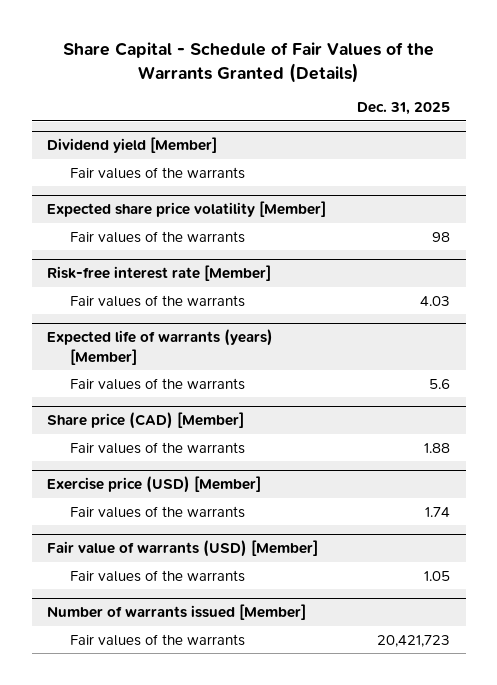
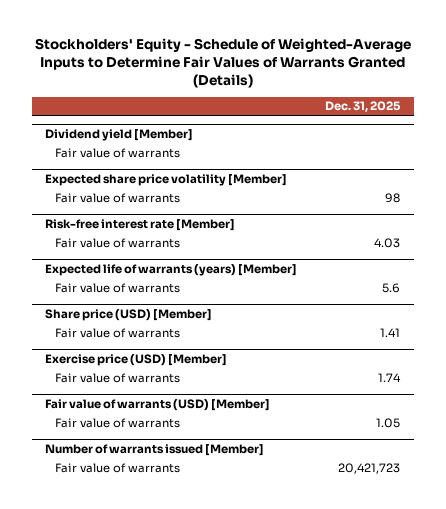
- Share Capital - Schedule of Fair Values of the Warrants Granted (Details)
+ Stockholders' Equity - Schedule of Weighted-Average Inputs to Determine Fair Values of Warrants Granted (Details)
@ Dividend yield [Member]
- Fair values of the warrants
+ Fair value of warrants
@ Expected share price volatility [Member]
- Fair values of the warrants | 98
+ Fair value of warrants | 98
@ Risk-free interest rate [Member]
- Fair values of the warrants | 4.03
+ Fair value of warrants | 4.03
@ Expected life of warrants (years) [Member]
- Fair values of the warrants | 5.6
- Share price (CAD) [Member]
- Fair values of the warrants | 1.88
@ Expected life of warrants (years) [Member]
+ Fair value of warrants | 5.6
+ Share price (USD) [Member]
+ Fair value of warrants | 1.41
@ Exercise price (USD) [Member]
- Fair values of the warrants | 1.74
+ Fair value of warrants | 1.74
@ Fair value of warrants (USD) [Member]
- Fair values of the warrants | 1.05
+ Fair value of warrants | 1.05
@ Number of warrants issued [Member]
- Fair values of the warrants | 20,421,723
+ Fair value of warrants | 20,421,723

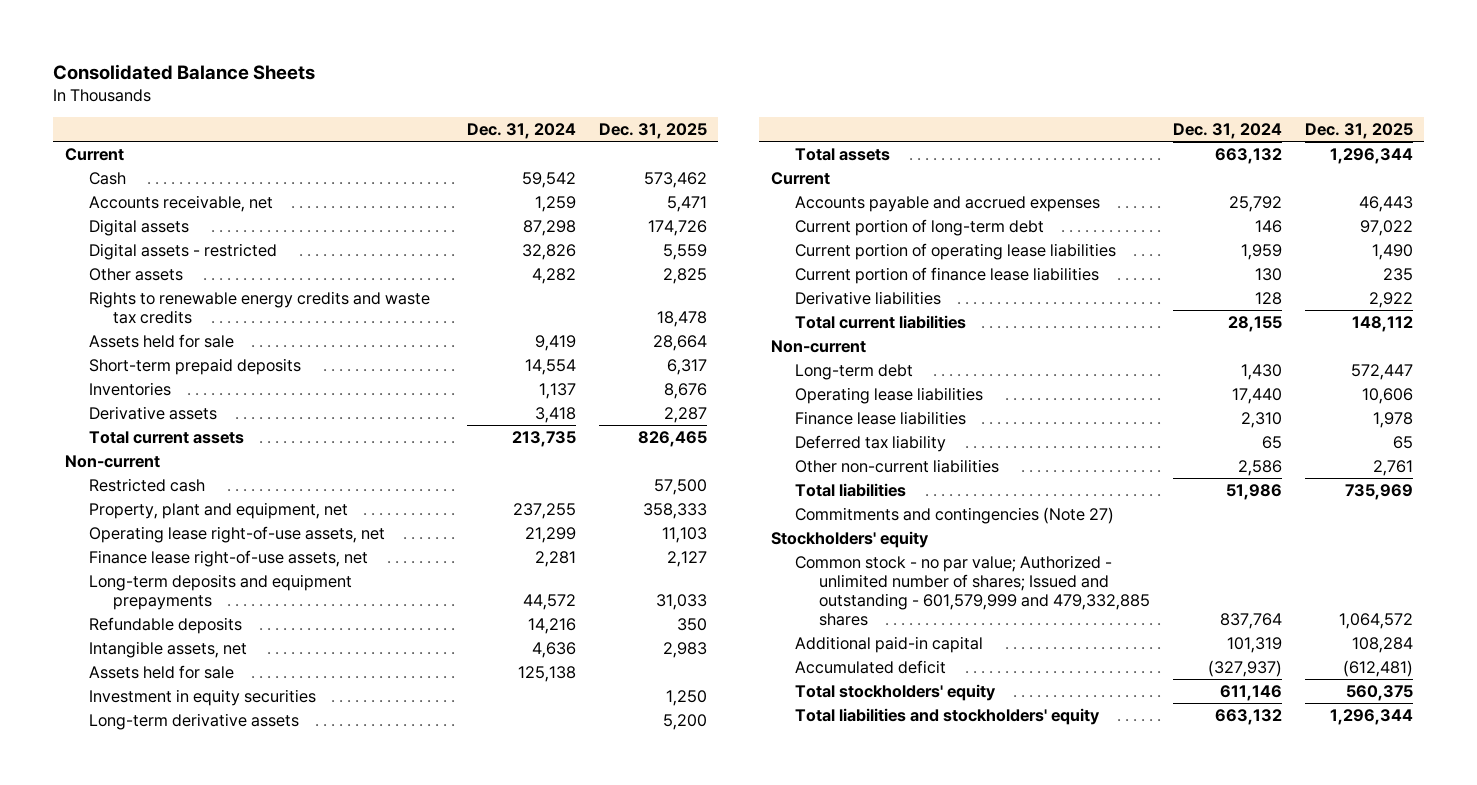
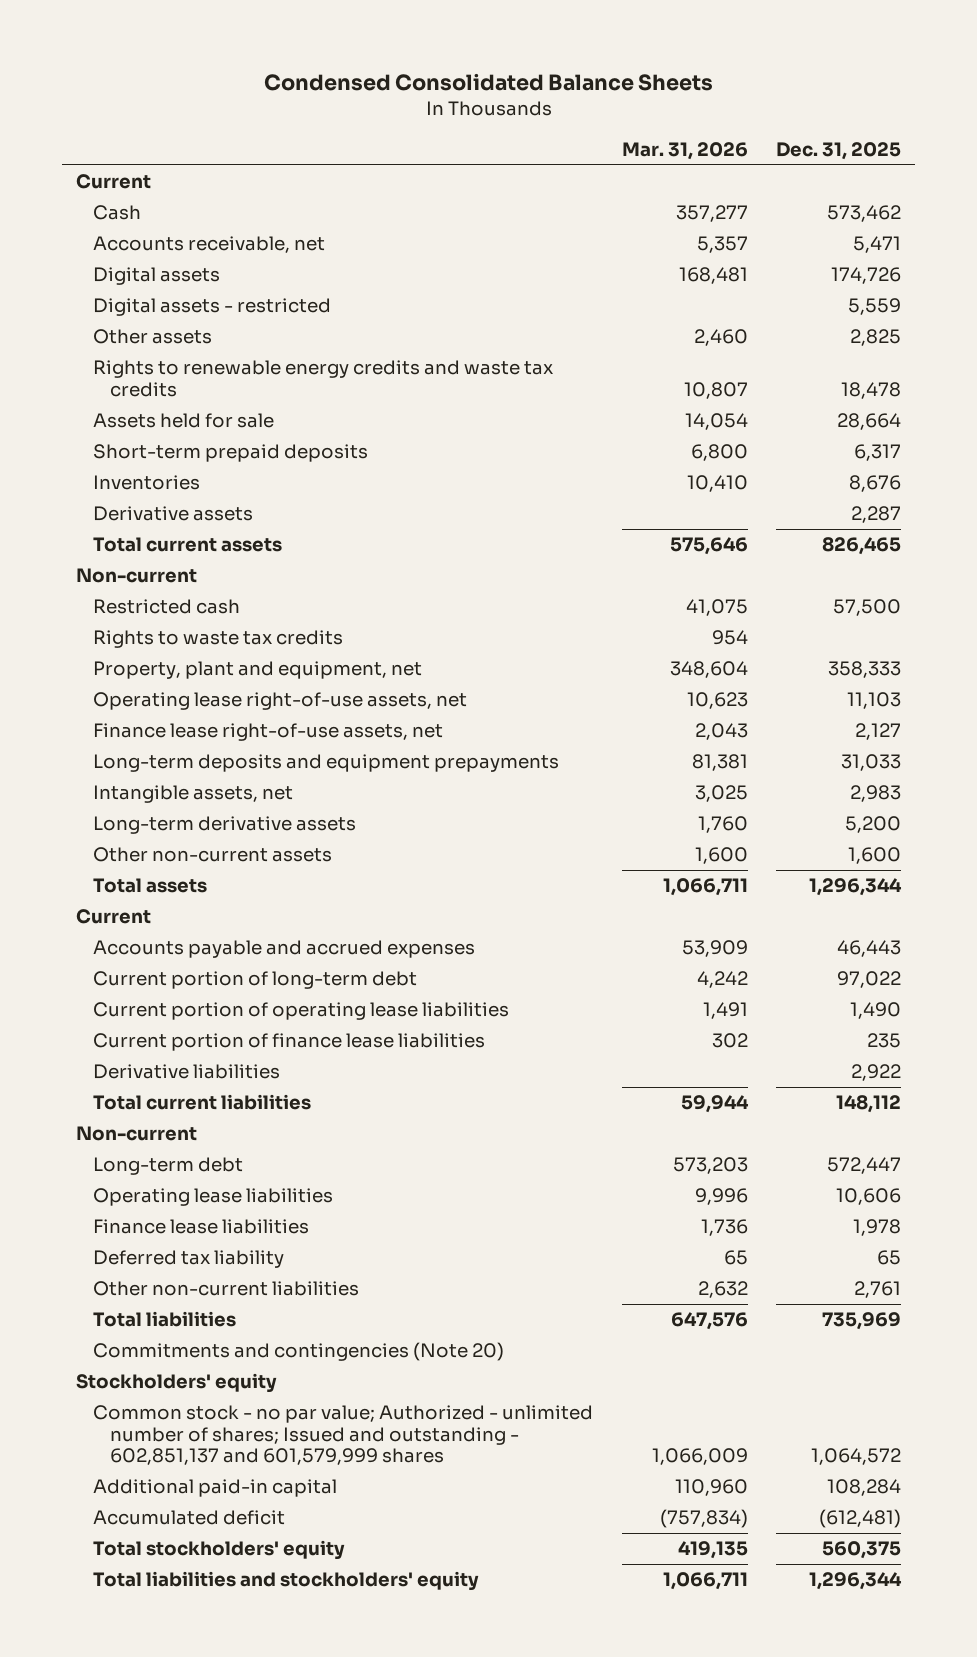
- Consolidated Balance Sheets
+ Condensed Consolidated Balance Sheets
- | Dec. 31, 2024 | Dec. 31, 2025
+ | Mar. 31, 2026 | Dec. 31, 2025
+ Rights to waste tax credits | 954 |
- Refundable deposits | 14,216 | 350
- Assets held for sale | 125,138 |
- Investment in equity securities | | 1,250
+ Other non-current assets | 1,600 | 1,600
- Commitments and contingencies (Note 27)
+ Commitments and contingencies (Note 20)
- Common stock - no par value; Authorized - unlimited number of shares; Issued and outstanding - 601,579,999 and 479,332,885 shares | 837,764 | 1,064,572
+ Common stock - no par value; Authorized - unlimited number of shares; Issued and outstanding - 602,851,137 and 601,579,999 shares | 1,066,009 | 1,064,572

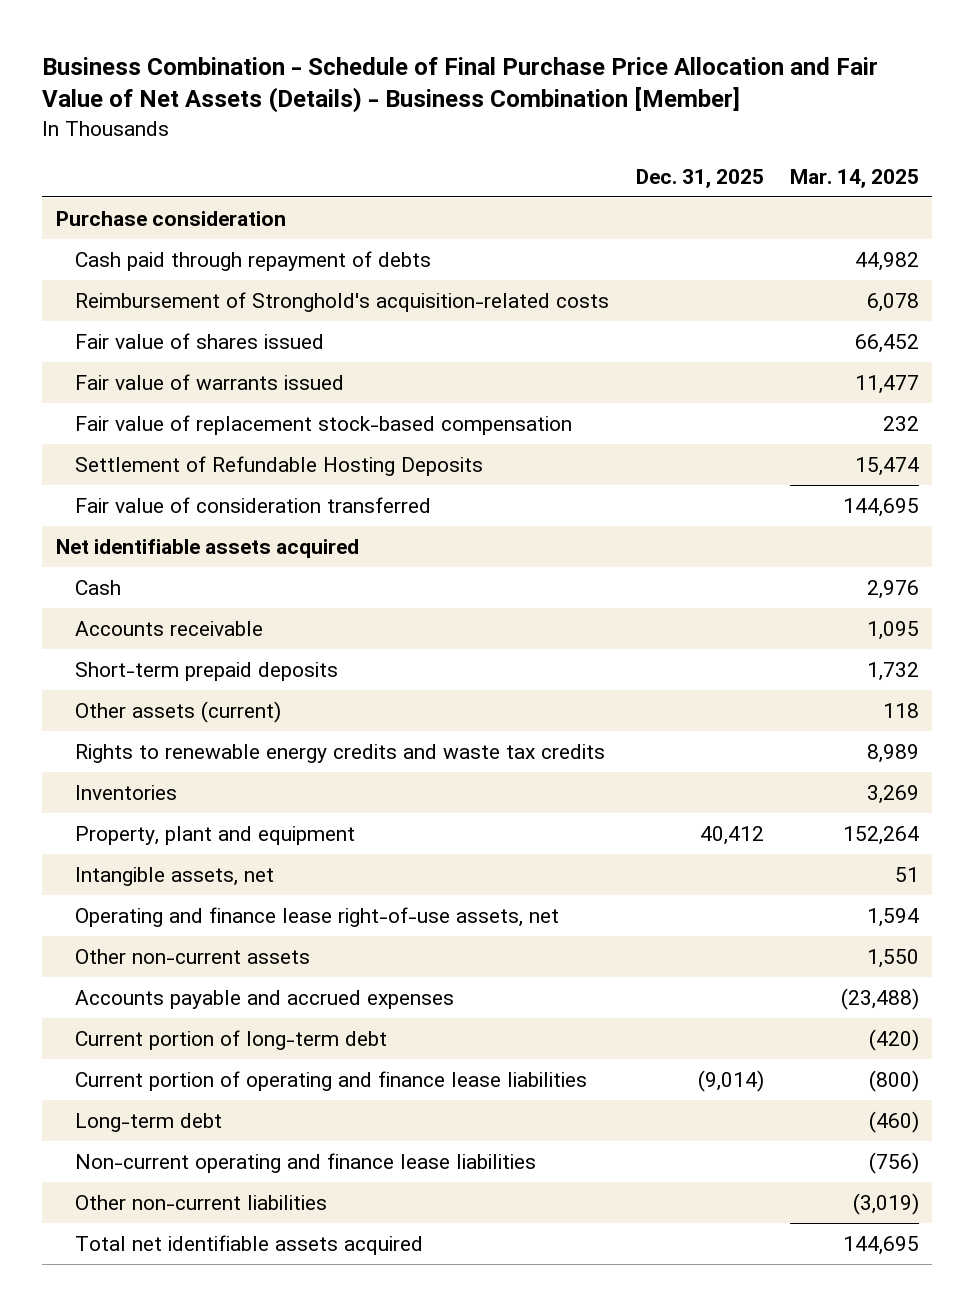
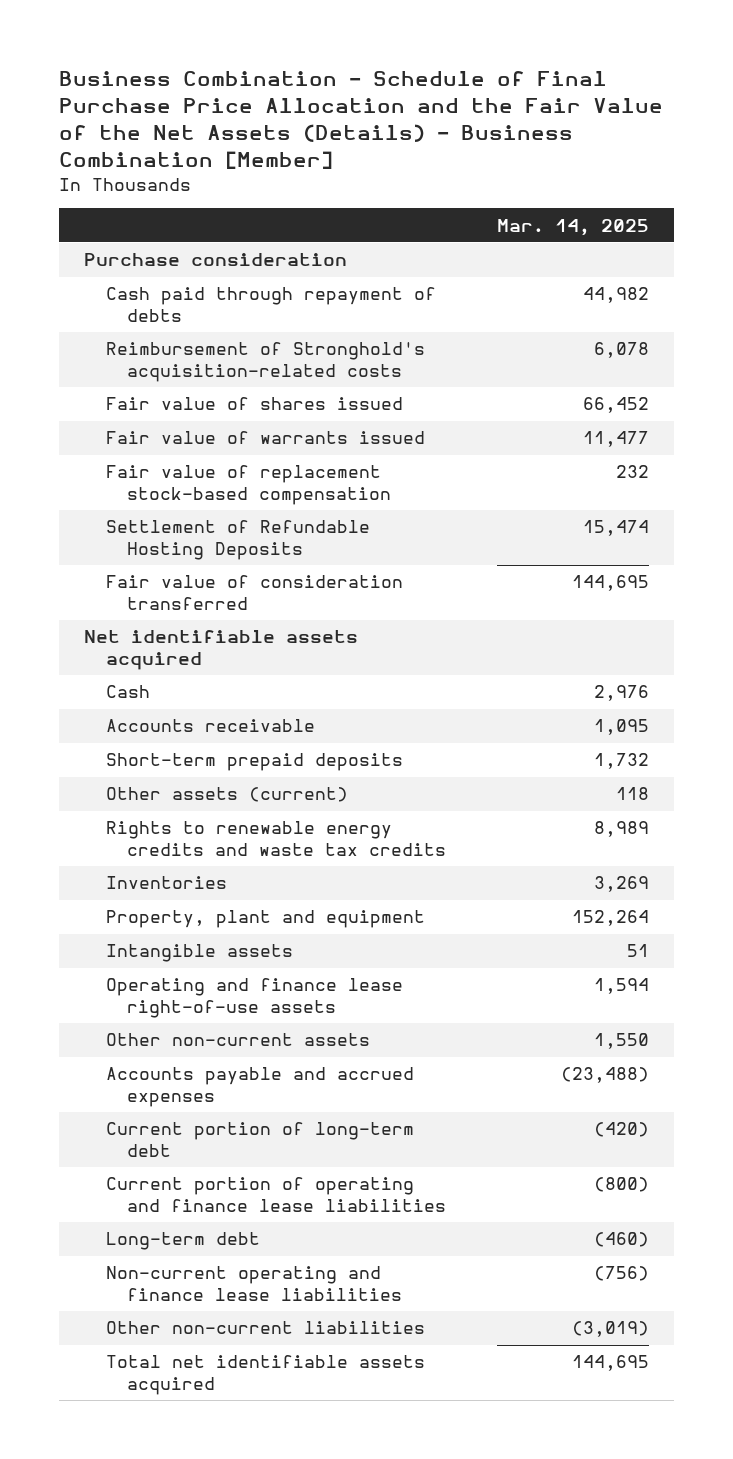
- Business Combination - Schedule of Final Purchase Price Allocation and Fair Value of Net Assets (Details) - Business Combination [Member]
+ Business Combination - Schedule of Final Purchase Price Allocation and the Fair Value of the Net Assets (Details) - Business Combination [Member]
- | Dec. 31, 2025 | Mar. 14, 2025
+ | Mar. 14, 2025
- Intangible assets, net | | 51
- Operating and finance lease right-of-use assets, net | | 1,594
+ Intangible assets | 51
+ Operating and finance lease right-of-use assets | 1,594

